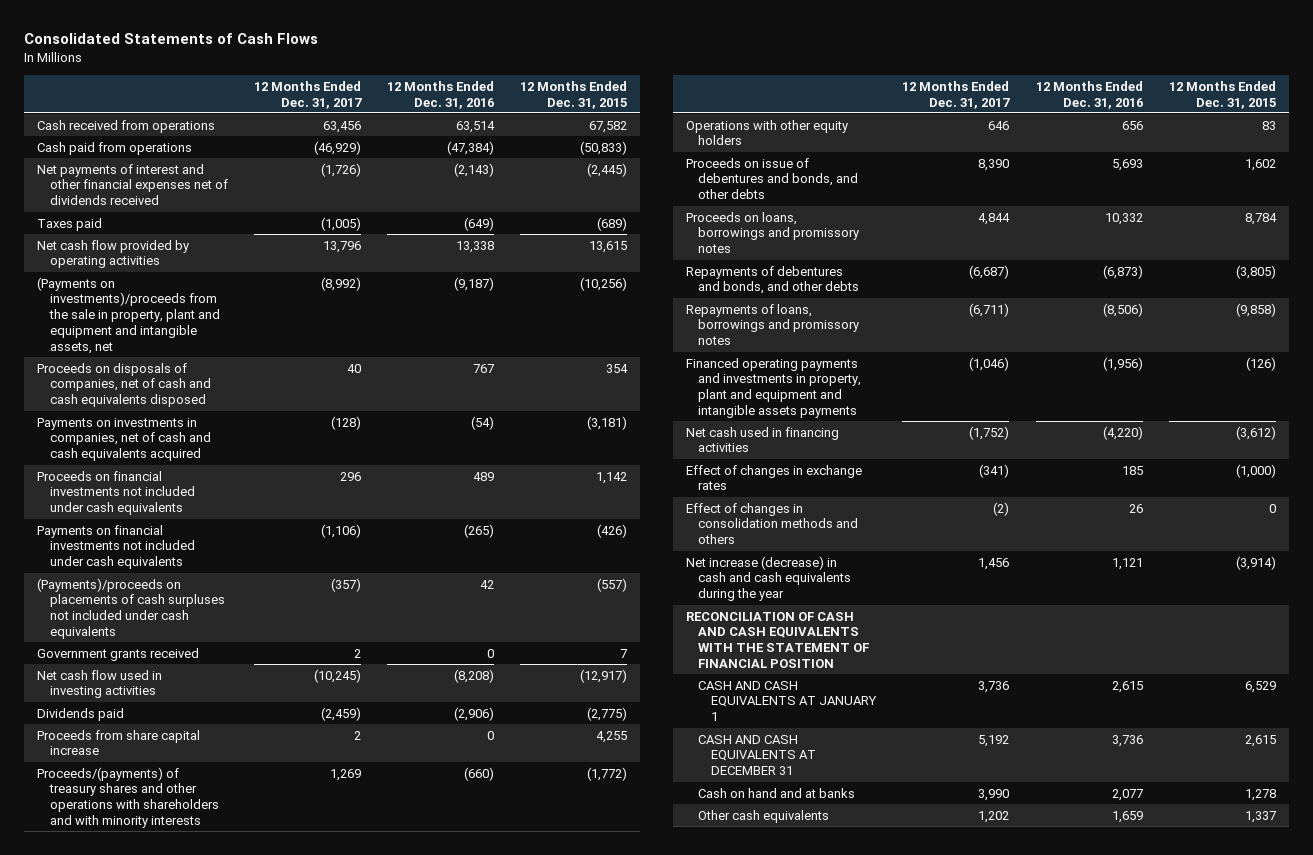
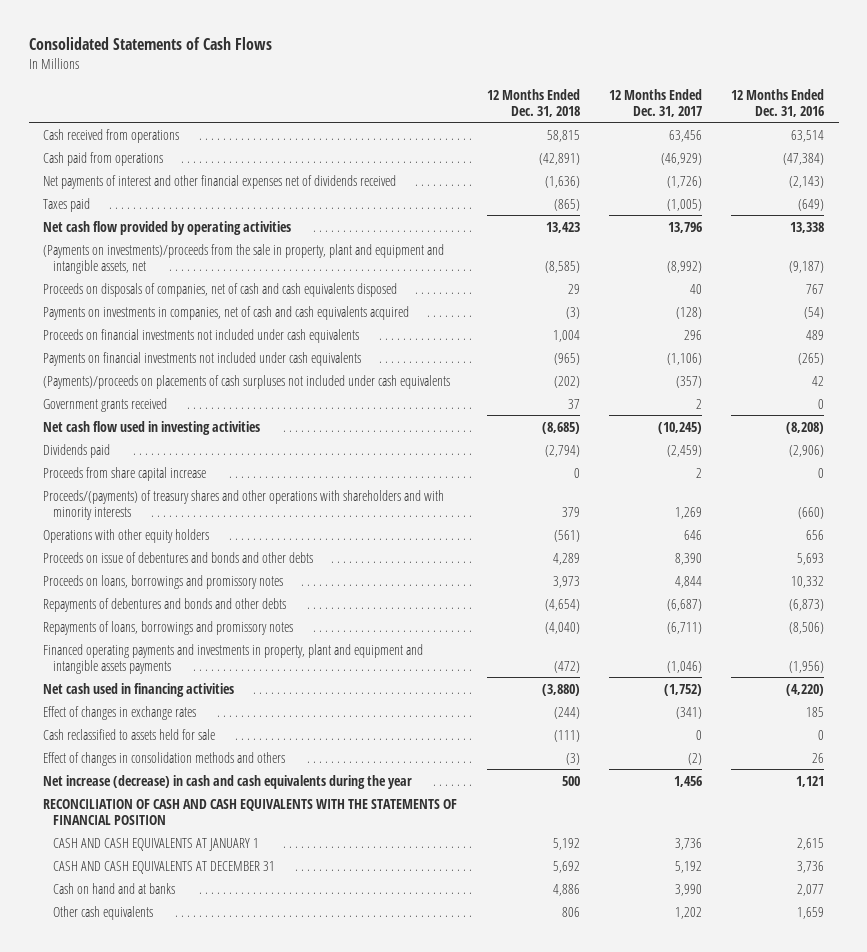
- | 12 Months Ended Dec. 31, 2017 | 12 Months Ended Dec. 31, 2016 | 12 Months Ended Dec. 31, 2015
+ | 12 Months Ended Dec. 31, 2018 | 12 Months Ended Dec. 31, 2017 | 12 Months Ended Dec. 31, 2016
- Proceeds on issue of debentures and bonds, and other debts | 8,390 | 5,693 | 1,602
+ Proceeds on issue of debentures and bonds and other debts | 4,289 | 8,390 | 5,693
- Repayments of debentures and bonds, and other debts | (6,687) | (6,873) | (3,805)
+ Repayments of debentures and bonds and other debts | (4,654) | (6,687) | (6,873)
+ Cash reclassified to assets held for sale | (111) | 0 | 0
- RECONCILIATION OF CASH AND CASH EQUIVALENTS WITH THE STATEMENT OF FINANCIAL POSITION
+ RECONCILIATION OF CASH AND CASH EQUIVALENTS WITH THE STATEMENTS OF FINANCIAL POSITION

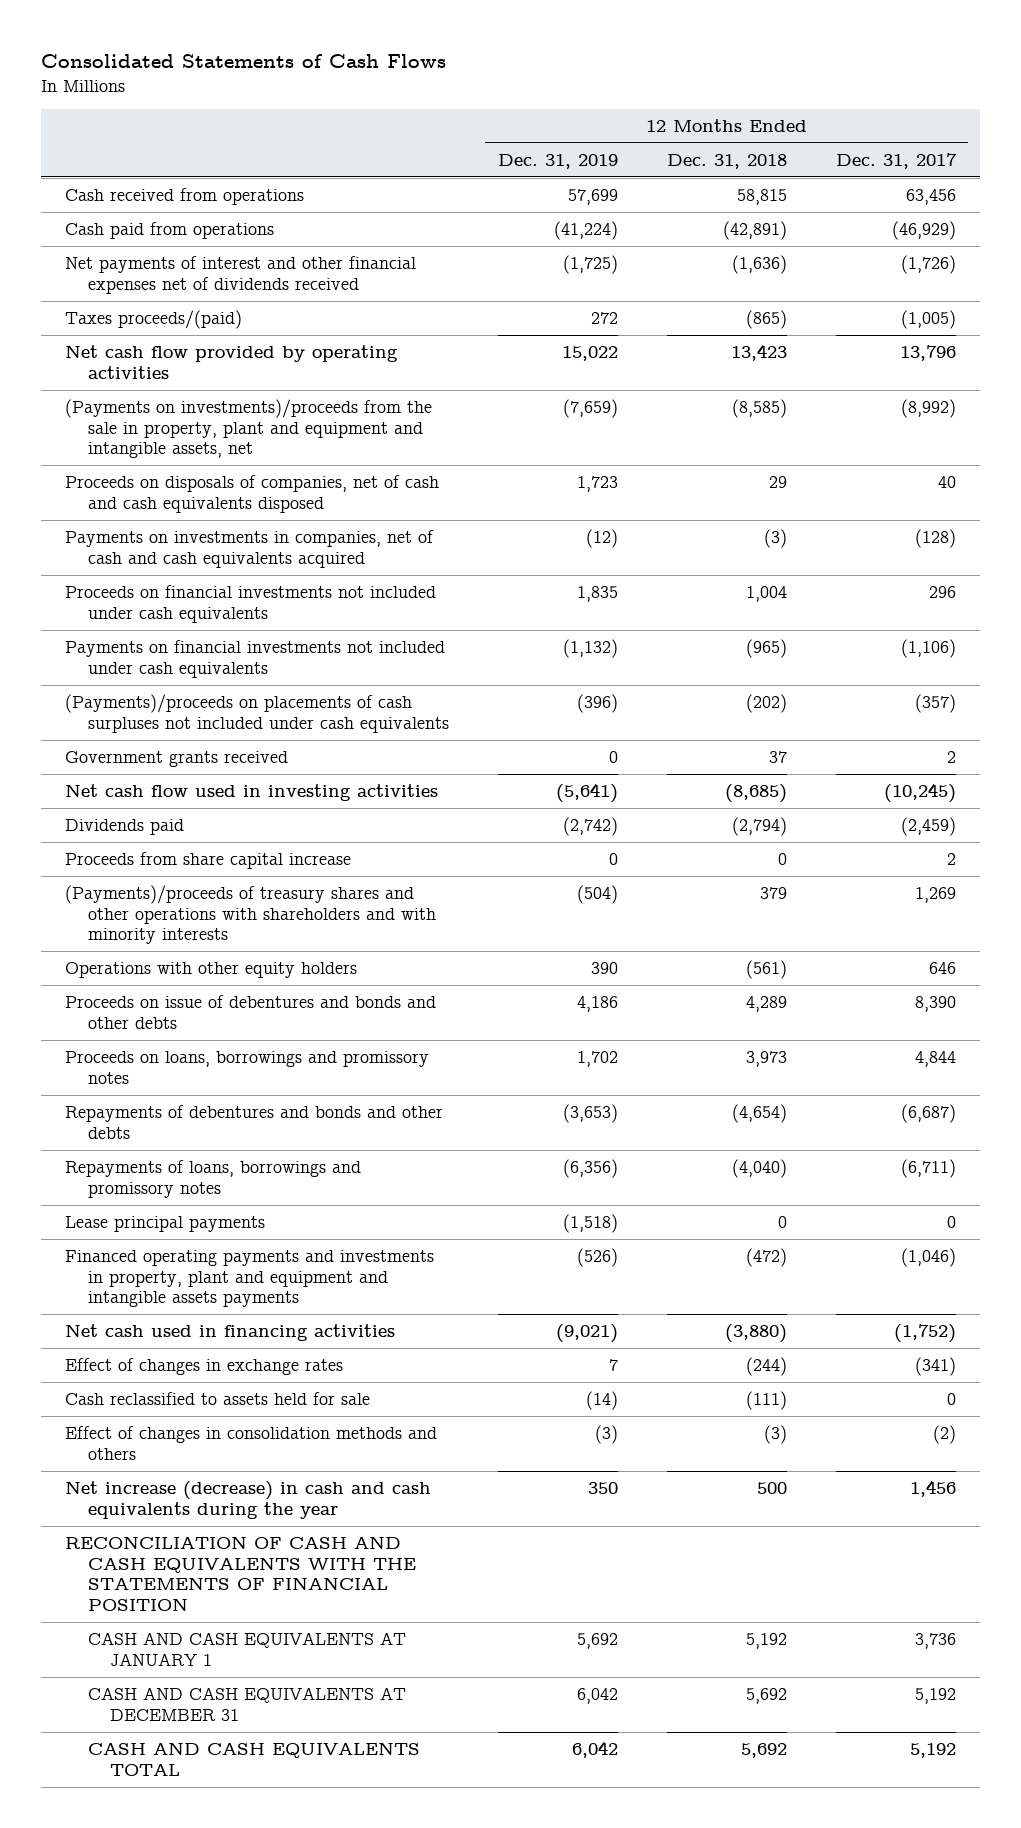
- | 12 Months Ended Dec. 31, 2018 | 12 Months Ended Dec. 31, 2017 | 12 Months Ended Dec. 31, 2016
+ | 12 Months Ended Dec. 31, 2019 | 12 Months Ended Dec. 31, 2018 | 12 Months Ended Dec. 31, 2017
- Taxes paid | (865) | (1,005) | (649)
+ Taxes proceeds/(paid) | 272 | (865) | (1,005)
- Proceeds/(payments) of treasury shares and other operations with shareholders and with minority interests | 379 | 1,269 | (660)
+ (Payments)/proceeds of treasury shares and other operations with shareholders and with minority interests | (504) | 379 | 1,269
+ Lease principal payments | (1,518) | 0 | 0
- Cash on hand and at banks | 4,886 | 3,990 | 2,077
- Other cash equivalents | 806 | 1,202 | 1,659
+ CASH AND CASH EQUIVALENTS TOTAL | 6,042 | 5,692 | 5,192

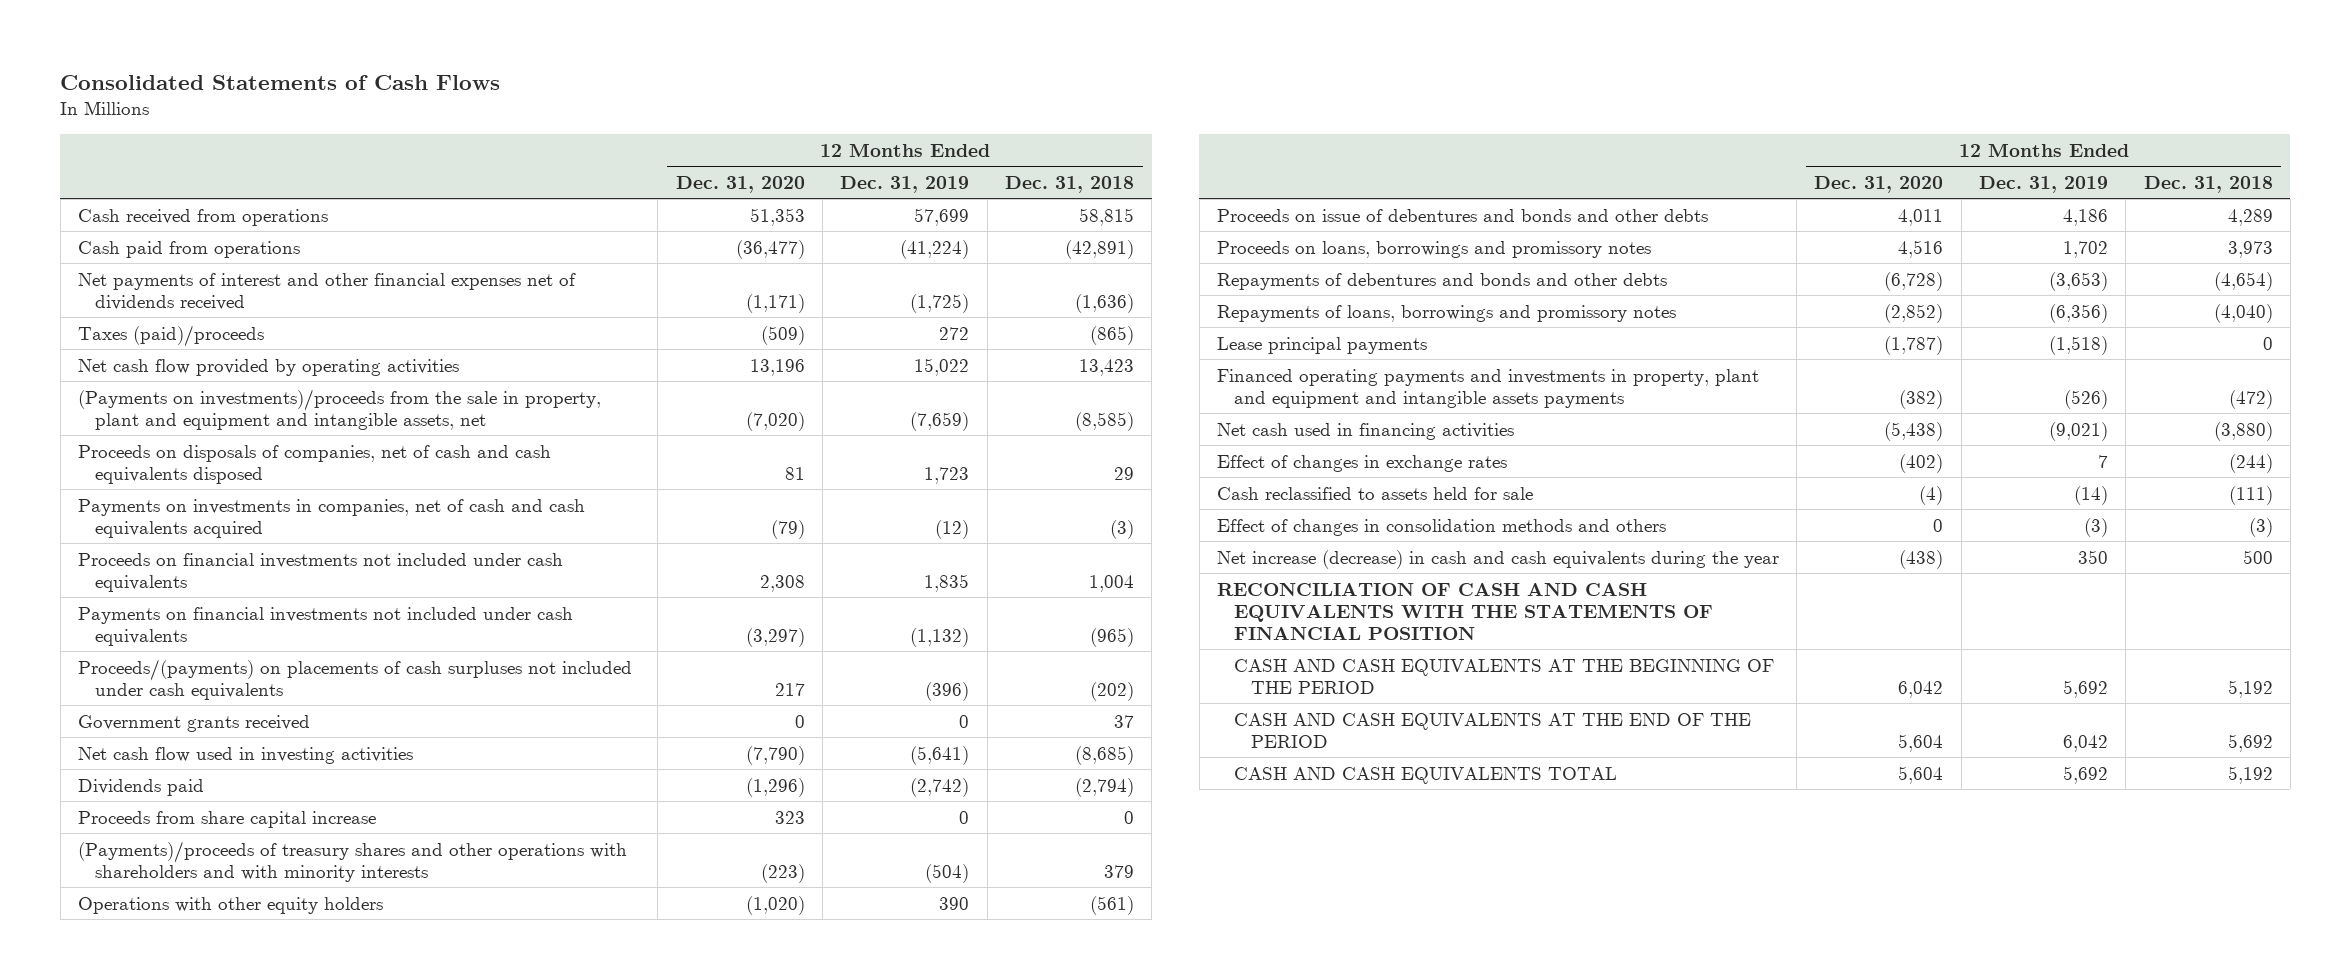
- | 12 Months Ended Dec. 31, 2019 | 12 Months Ended Dec. 31, 2018 | 12 Months Ended Dec. 31, 2017
+ | 12 Months Ended Dec. 31, 2020 | 12 Months Ended Dec. 31, 2019 | 12 Months Ended Dec. 31, 2018
- Taxes proceeds/(paid) | 272 | (865) | (1,005)
+ Taxes (paid)/proceeds | (509) | 272 | (865)
- (Payments)/proceeds on placements of cash surpluses not included under cash equivalents | (396) | (202) | (357)
+ Proceeds/(payments) on placements of cash surpluses not included under cash equivalents | 217 | (396) | (202)
- CASH AND CASH EQUIVALENTS AT JANUARY 1 | 5,692 | 5,192 | 3,736
- CASH AND CASH EQUIVALENTS AT DECEMBER 31 | 6,042 | 5,692 | 5,192
- CASH AND CASH EQUIVALENTS TOTAL | 6,042 | 5,692 | 5,192
+ CASH AND CASH EQUIVALENTS AT THE BEGINNING OF THE PERIOD | 6,042 | 5,692 | 5,192
+ CASH AND CASH EQUIVALENTS AT THE END OF THE PERIOD | 5,604 | 6,042 | 5,692
+ CASH AND CASH EQUIVALENTS TOTAL | 5,604 | 5,692 | 5,192

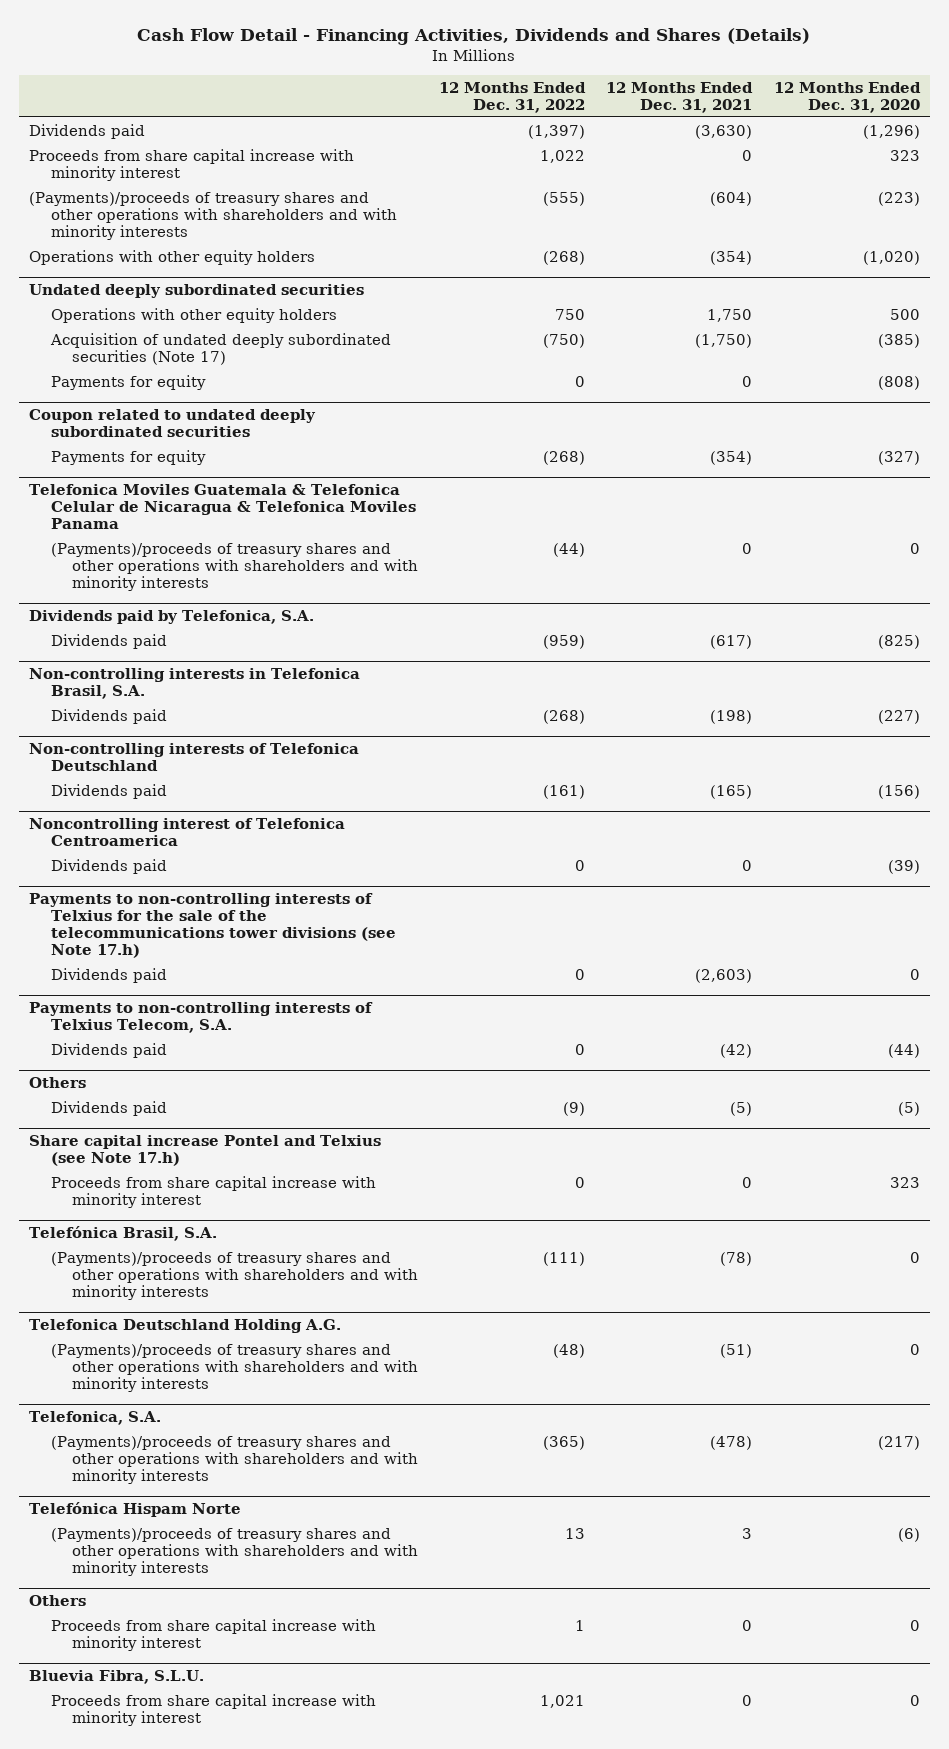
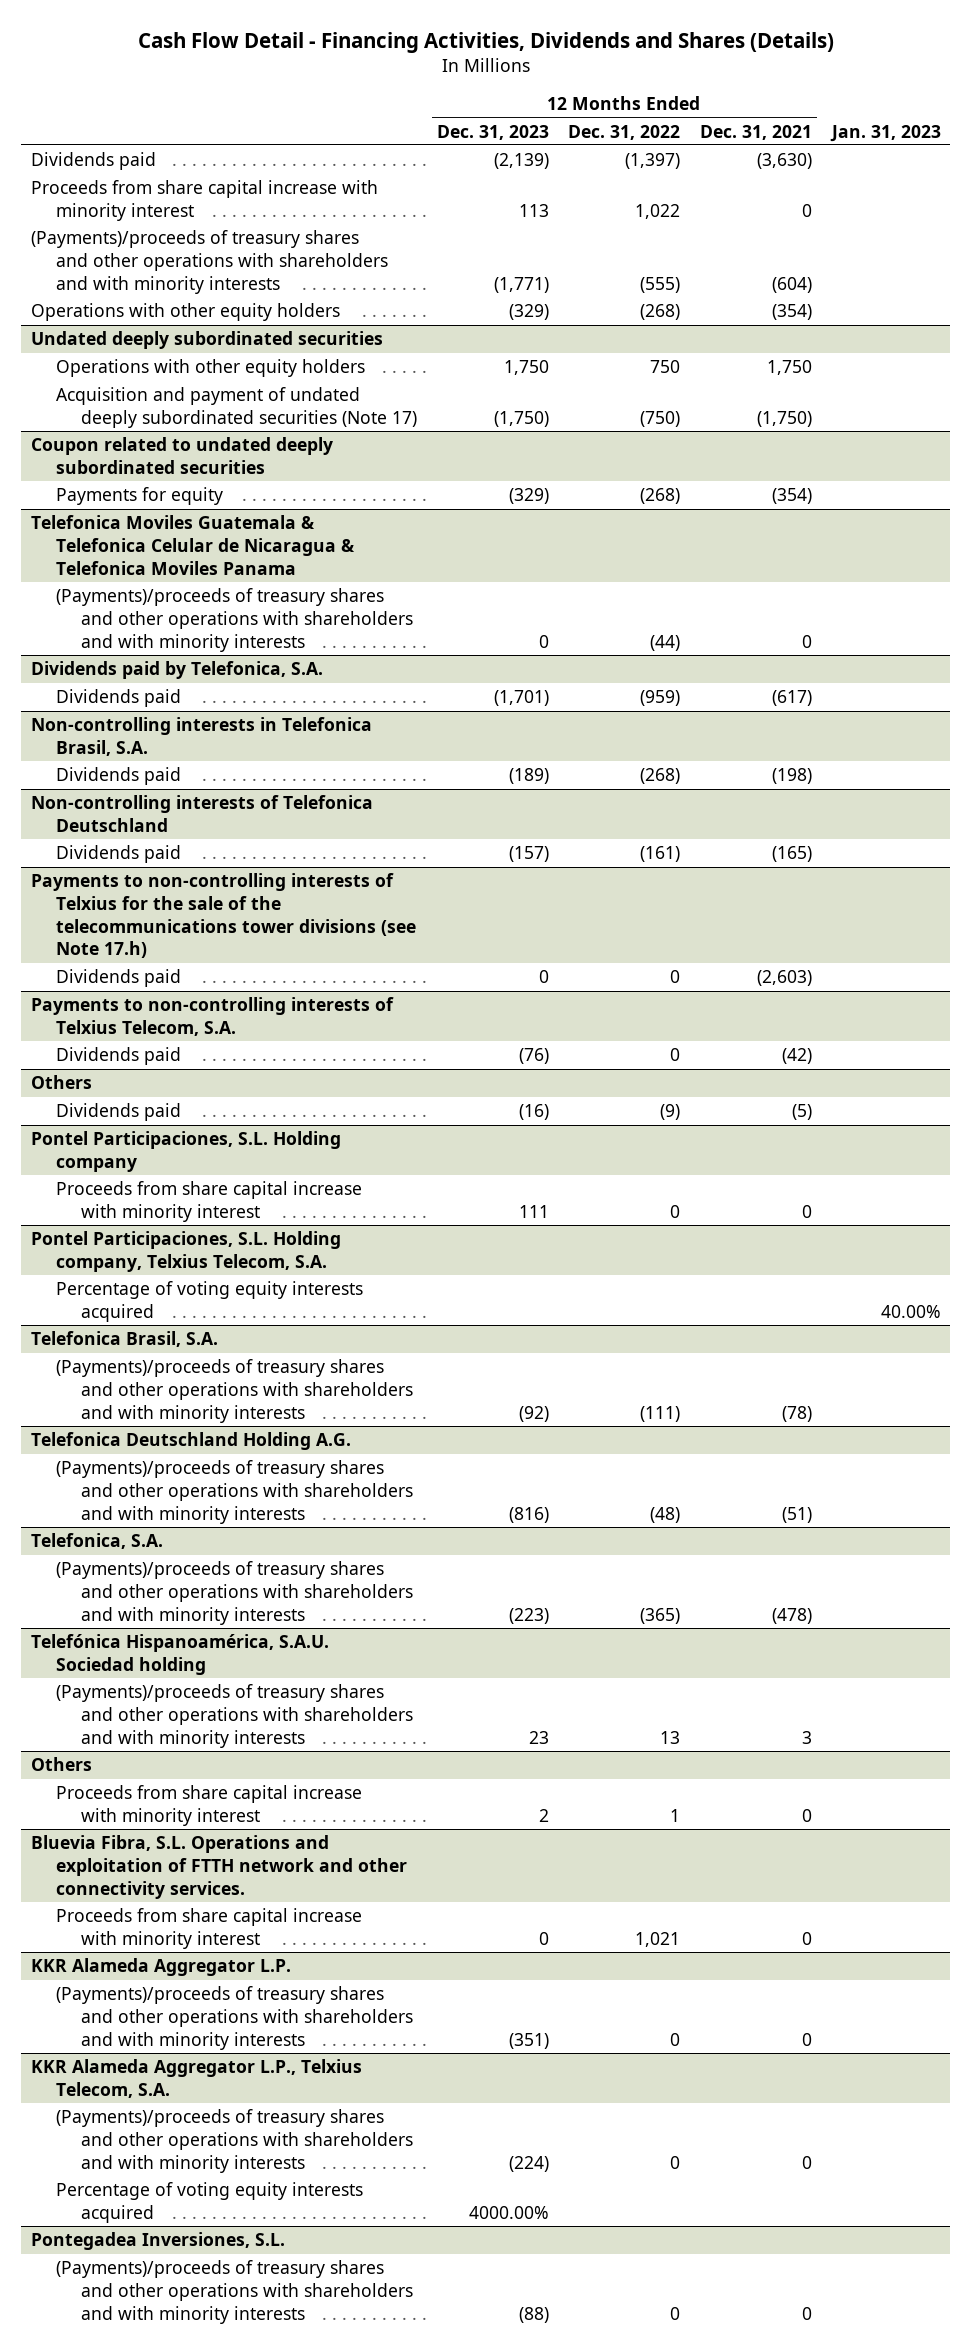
- | 12 Months Ended Dec. 31, 2022 | 12 Months Ended Dec. 31, 2021 | 12 Months Ended Dec. 31, 2020
+ | 12 Months Ended Dec. 31, 2023 | 12 Months Ended Dec. 31, 2022 | 12 Months Ended Dec. 31, 2021 | Jan. 31, 2023
@ Undated deeply subordinated securities
- Acquisition of undated deeply subordinated securities (Note 17) | (750) | (1,750) | (385)
- Payments for equity | 0 | 0 | (808)
+ Acquisition and payment of undated deeply subordinated securities (Note 17) | (1,750) | (750) | (1,750) |
- Noncontrolling interest of Telefonica Centroamerica
- Dividends paid | 0 | 0 | (39)
- Share capital increase Pontel and Telxius (see Note 17.h)
+ Pontel Participaciones, S.L. Holding company
- Telefónica Brasil, S.A.
+ Pontel Participaciones, S.L. Holding company, Telxius Telecom, S.A.
+ Percentage of voting equity interests acquired | | | | 40.00%
+ Telefonica Brasil, S.A.
- Telefónica Hispam Norte
+ Telefónica Hispanoamérica, S.A.U. Sociedad holding
- Bluevia Fibra, S.L.U.
+ Bluevia Fibra, S.L. Operations and exploitation of FTTH network and other connectivity services.
+ KKR Alameda Aggregator L.P.
+ (Payments)/proceeds of treasury shares and other operations with shareholders and with minority interests | (351) | 0 | 0 |
+ KKR Alameda Aggregator L.P., Telxius Telecom, S.A.
+ (Payments)/proceeds of treasury shares and other operations with shareholders and with minority interests | (224) | 0 | 0 |
+ Percentage of voting equity interests acquired | 4000.00% | | |
+ Pontegadea Inversiones, S.L.
+ (Payments)/proceeds of treasury shares and other operations with shareholders and with minority interests | (88) | 0 | 0 |

